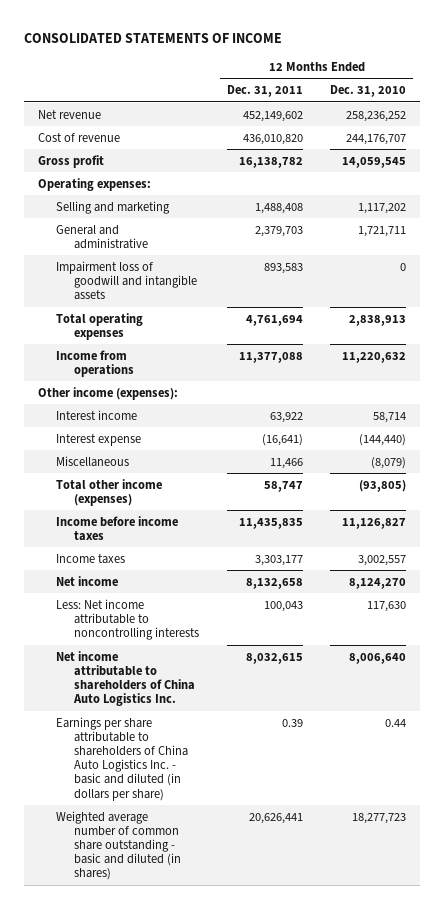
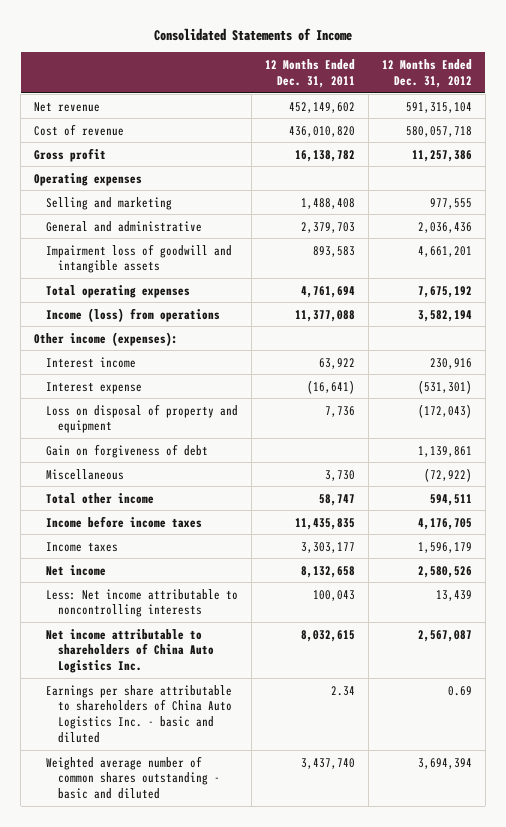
- CONSOLIDATED STATEMENTS OF INCOME
+ Consolidated Statements of Income
- | 12 Months Ended Dec. 31, 2011 | 12 Months Ended Dec. 31, 2010
+ | 12 Months Ended Dec. 31, 2011 | 12 Months Ended Dec. 31, 2012
- Operating expenses:
+ Operating expenses
- Income from operations | 11,377,088 | 11,220,632
+ Income (loss) from operations | 11,377,088 | 3,582,194
- Miscellaneous | 11,466 | (8,079)
- Total other income (expenses) | 58,747 | (93,805)
+ Loss on disposal of property and equipment | 7,736 | (172,043)
+ Gain on forgiveness of debt | | 1,139,861
+ Miscellaneous | 3,730 | (72,922)
+ Total other income | 58,747 | 594,511
- Earnings per share attributable to shareholders of China Auto Logistics Inc. - basic and diluted (in dollars per share) | 0.39 | 0.44
- Weighted average number of common share outstanding - basic and diluted (in shares) | 20,626,441 | 18,277,723
+ Earnings per share attributable to shareholders of China Auto Logistics Inc. - basic and diluted | 2.34 | 0.69
+ Weighted average number of common shares outstanding - basic and diluted | 3,437,740 | 3,694,394

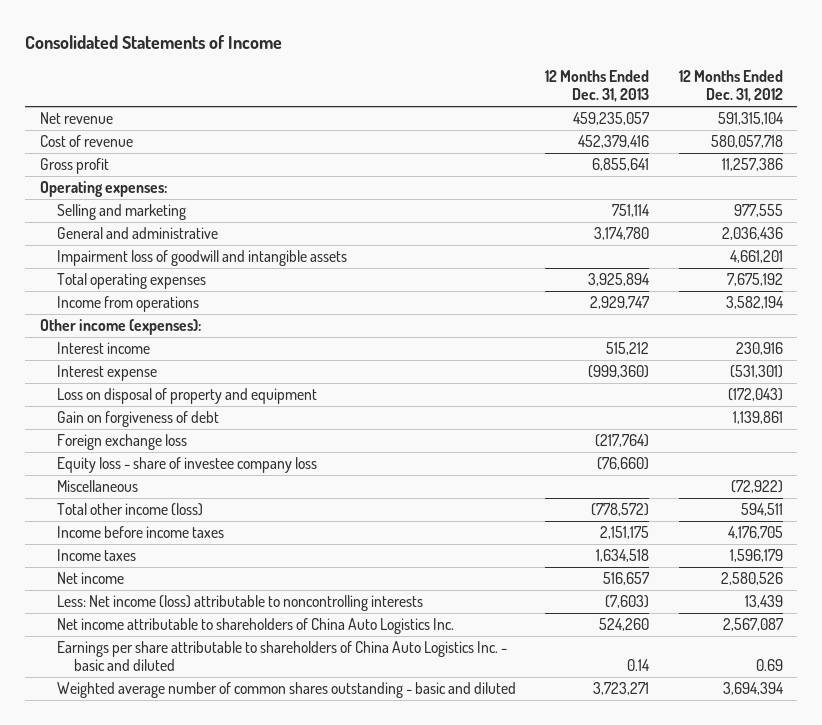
- | 12 Months Ended Dec. 31, 2011 | 12 Months Ended Dec. 31, 2012
+ | 12 Months Ended Dec. 31, 2013 | 12 Months Ended Dec. 31, 2012
- Operating expenses
+ Operating expenses:
- Income (loss) from operations | 11,377,088 | 3,582,194
+ Income from operations | 2,929,747 | 3,582,194
+ Foreign exchange loss | (217,764) |
+ Equity loss - share of investee company loss | (76,660) |
- Total other income | 58,747 | 594,511
+ Total other income (loss) | (778,572) | 594,511
- Less: Net income attributable to noncontrolling interests | 100,043 | 13,439
+ Less: Net income (loss) attributable to noncontrolling interests | (7,603) | 13,439

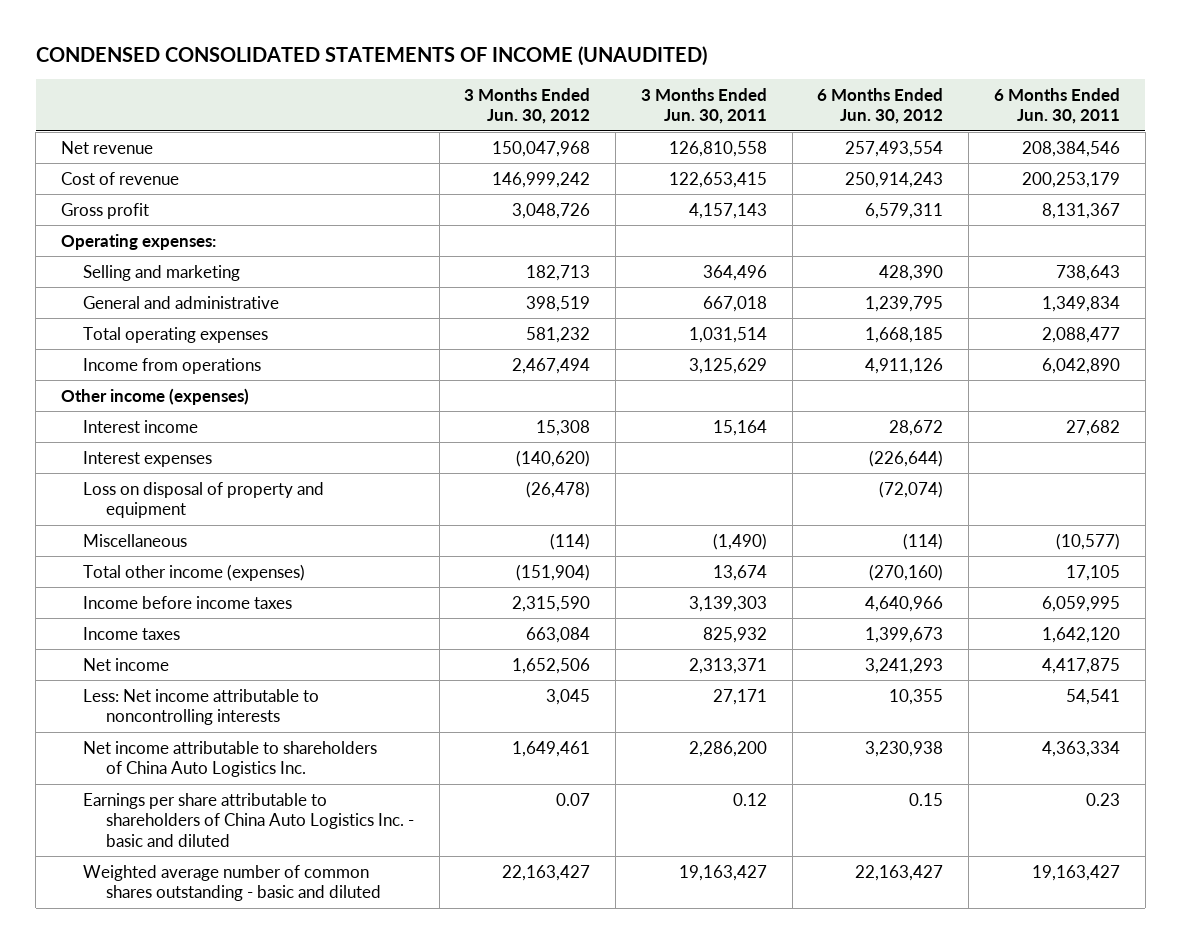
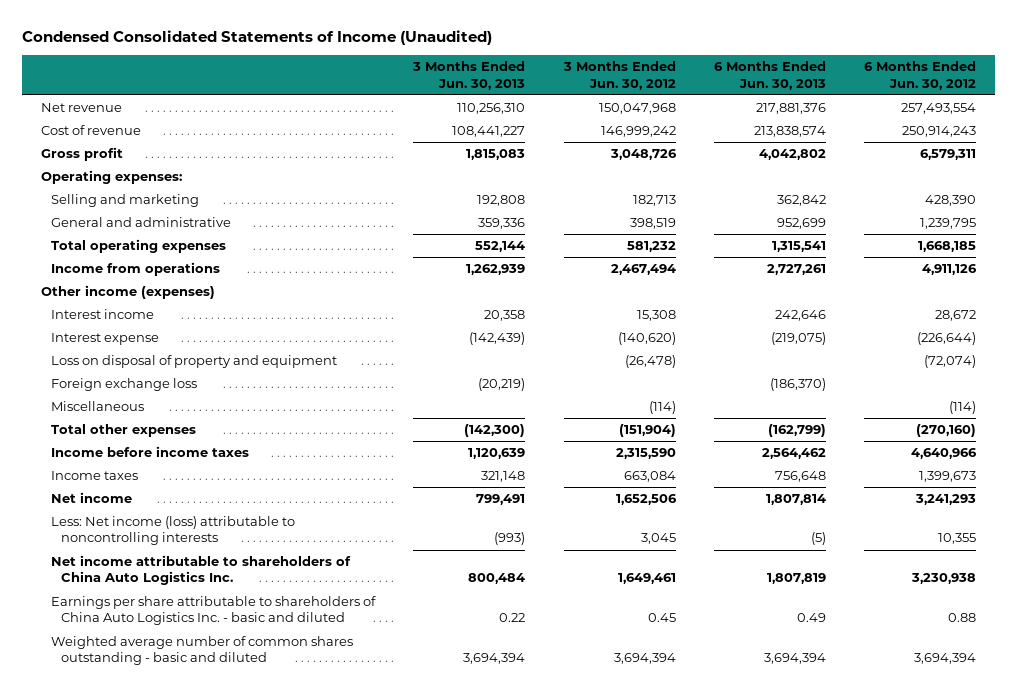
- CONDENSED CONSOLIDATED STATEMENTS OF INCOME (UNAUDITED)
+ Condensed Consolidated Statements of Income (Unaudited)
- | 3 Months Ended Jun. 30, 2012 | 3 Months Ended Jun. 30, 2011 | 6 Months Ended Jun. 30, 2012 | 6 Months Ended Jun. 30, 2011
+ | 3 Months Ended Jun. 30, 2013 | 3 Months Ended Jun. 30, 2012 | 6 Months Ended Jun. 30, 2013 | 6 Months Ended Jun. 30, 2012
- Interest expenses | (140,620) | | (226,644) |
+ Interest expense | (142,439) | (140,620) | (219,075) | (226,644)
+ Foreign exchange loss | (20,219) | | (186,370) |
- Total other income (expenses) | (151,904) | 13,674 | (270,160) | 17,105
+ Total other expenses | (142,300) | (151,904) | (162,799) | (270,160)
- Less: Net income attributable to noncontrolling interests | 3,045 | 27,171 | 10,355 | 54,541
+ Less: Net income (loss) attributable to noncontrolling interests | (993) | 3,045 | (5) | 10,355
- Earnings per share attributable to shareholders of China Auto Logistics Inc. - basic and diluted | 0.07 | 0.12 | 0.15 | 0.23
- Weighted average number of common shares outstanding - basic and diluted | 22,163,427 | 19,163,427 | 22,163,427 | 19,163,427
+ Earnings per share attributable to shareholders of China Auto Logistics Inc. - basic and diluted | 0.22 | 0.45 | 0.49 | 0.88
+ Weighted average number of common shares outstanding - basic and diluted | 3,694,394 | 3,694,394 | 3,694,394 | 3,694,394

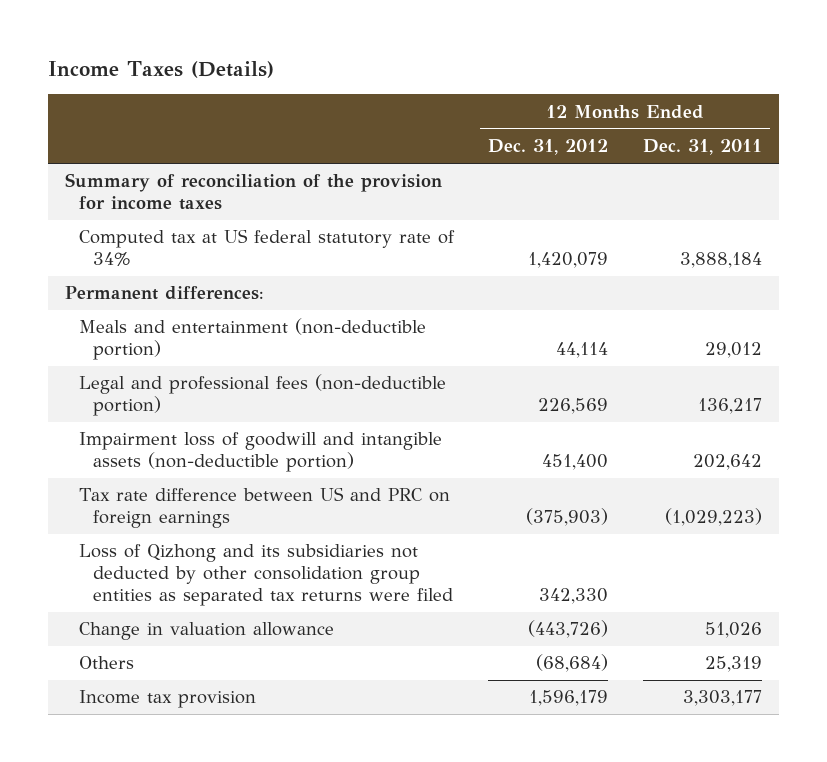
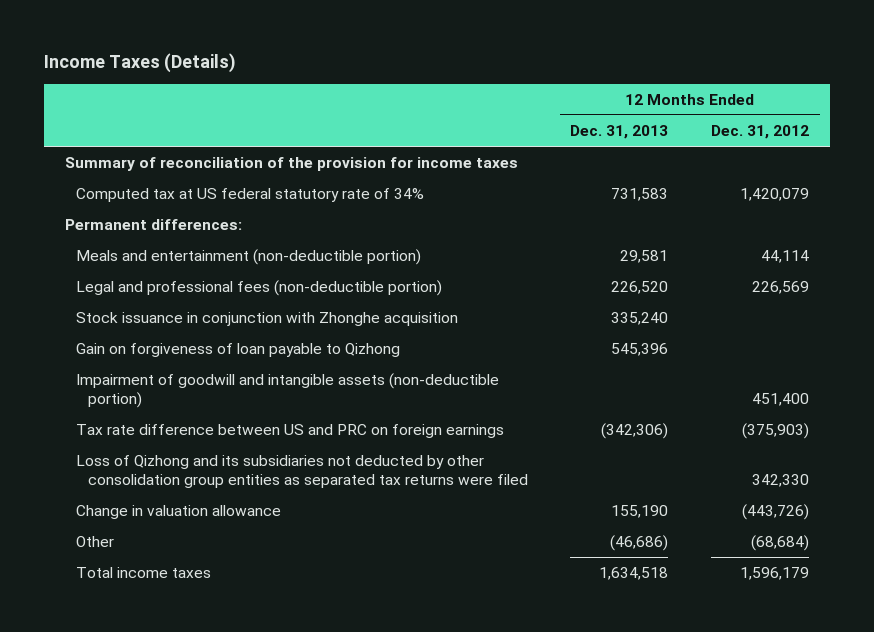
- | 12 Months Ended Dec. 31, 2012 | 12 Months Ended Dec. 31, 2011
+ | 12 Months Ended Dec. 31, 2013 | 12 Months Ended Dec. 31, 2012
- Impairment loss of goodwill and intangible assets (non-deductible portion) | 451,400 | 202,642
+ Stock issuance in conjunction with Zhonghe acquisition | 335,240 |
+ Gain on forgiveness of loan payable to Qizhong | 545,396 |
+ Impairment of goodwill and intangible assets (non-deductible portion) | | 451,400
- Others | (68,684) | 25,319
- Income tax provision | 1,596,179 | 3,303,177
+ Other | (46,686) | (68,684)
+ Total income taxes | 1,634,518 | 1,596,179

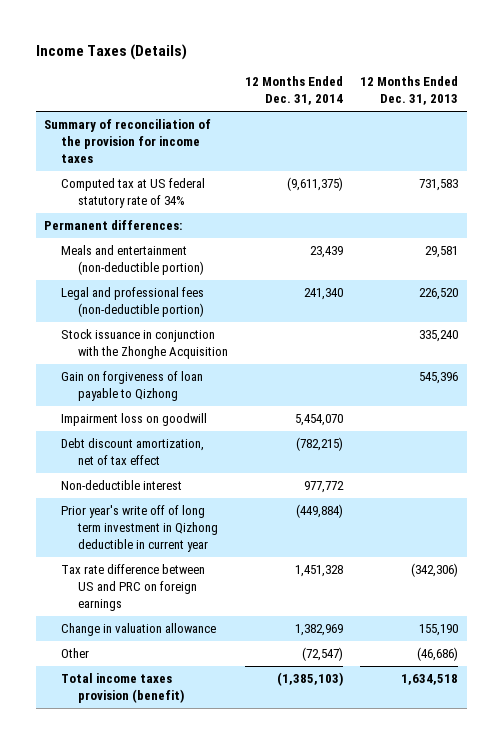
- | 12 Months Ended Dec. 31, 2013 | 12 Months Ended Dec. 31, 2012
+ | 12 Months Ended Dec. 31, 2014 | 12 Months Ended Dec. 31, 2013
- Stock issuance in conjunction with Zhonghe acquisition | 335,240 |
+ Stock issuance in conjunction with the Zhonghe Acquisition | | 335,240
- Impairment of goodwill and intangible assets (non-deductible portion) | | 451,400
+ Impairment loss on goodwill | 5,454,070 |
+ Debt discount amortization, net of tax effect | (782,215) |
+ Non-deductible interest | 977,772 |
+ Prior year's write off of long term investment in Qizhong deductible in current year | (449,884) |
- Loss of Qizhong and its subsidiaries not deducted by other consolidation group entities as separated tax returns were filed | | 342,330
- Total income taxes | 1,634,518 | 1,596,179
+ Total income taxes provision (benefit) | (1,385,103) | 1,634,518

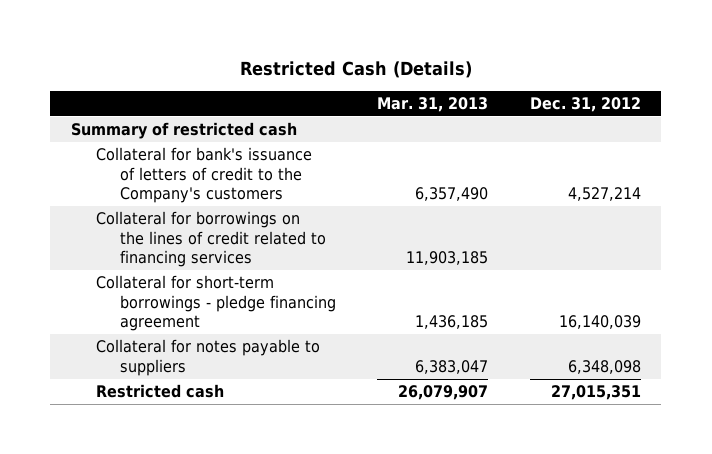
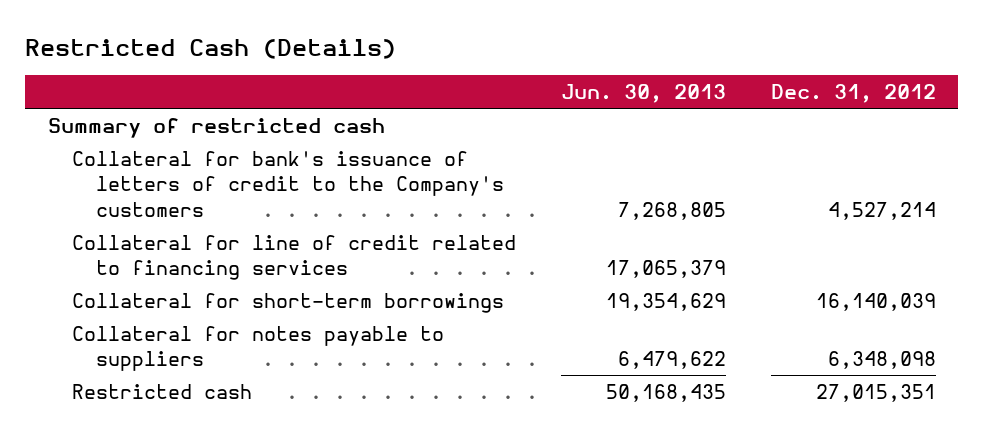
- | Mar. 31, 2013 | Dec. 31, 2012
+ | Jun. 30, 2013 | Dec. 31, 2012
- Collateral for borrowings on the lines of credit related to financing services | 11,903,185 |
- Collateral for short-term borrowings - pledge financing agreement | 1,436,185 | 16,140,039
+ Collateral for line of credit related to financing services | 17,065,379 |
+ Collateral for short-term borrowings | 19,354,629 | 16,140,039

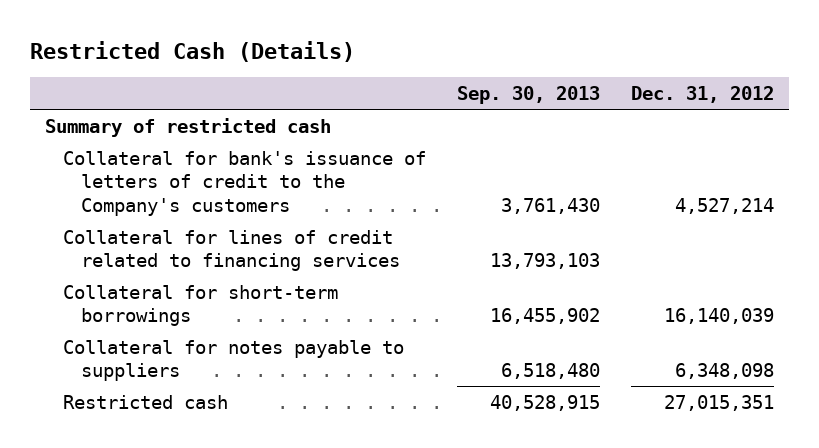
- | Jun. 30, 2013 | Dec. 31, 2012
+ | Sep. 30, 2013 | Dec. 31, 2012
- Collateral for line of credit related to financing services | 17,065,379 |
+ Collateral for lines of credit related to financing services | 13,793,103 |

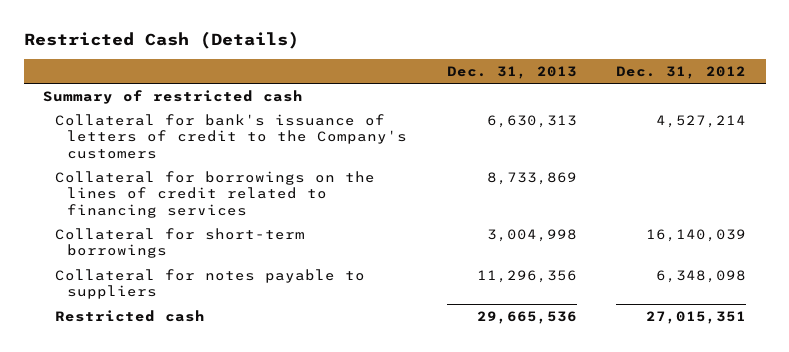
- | Sep. 30, 2013 | Dec. 31, 2012
+ | Dec. 31, 2013 | Dec. 31, 2012
- Collateral for lines of credit related to financing services | 13,793,103 |
+ Collateral for borrowings on the lines of credit related to financing services | 8,733,869 |

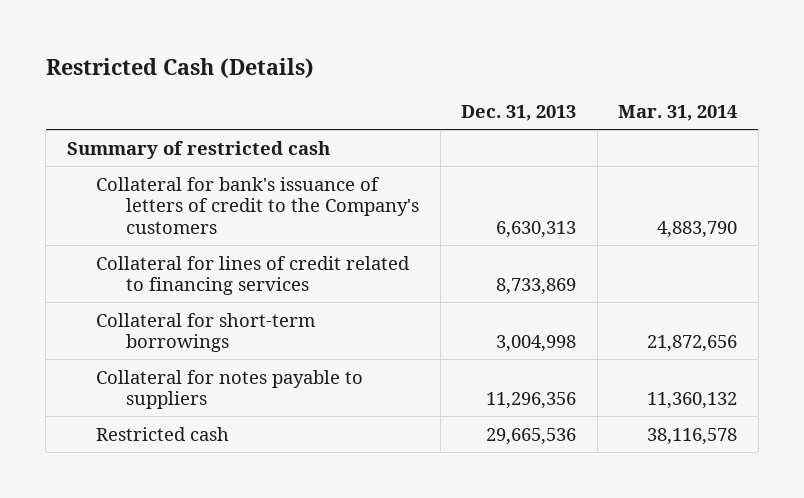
- | Dec. 31, 2013 | Dec. 31, 2012
+ | Dec. 31, 2013 | Mar. 31, 2014
- Collateral for borrowings on the lines of credit related to financing services | 8,733,869 |
+ Collateral for lines of credit related to financing services | 8,733,869 |

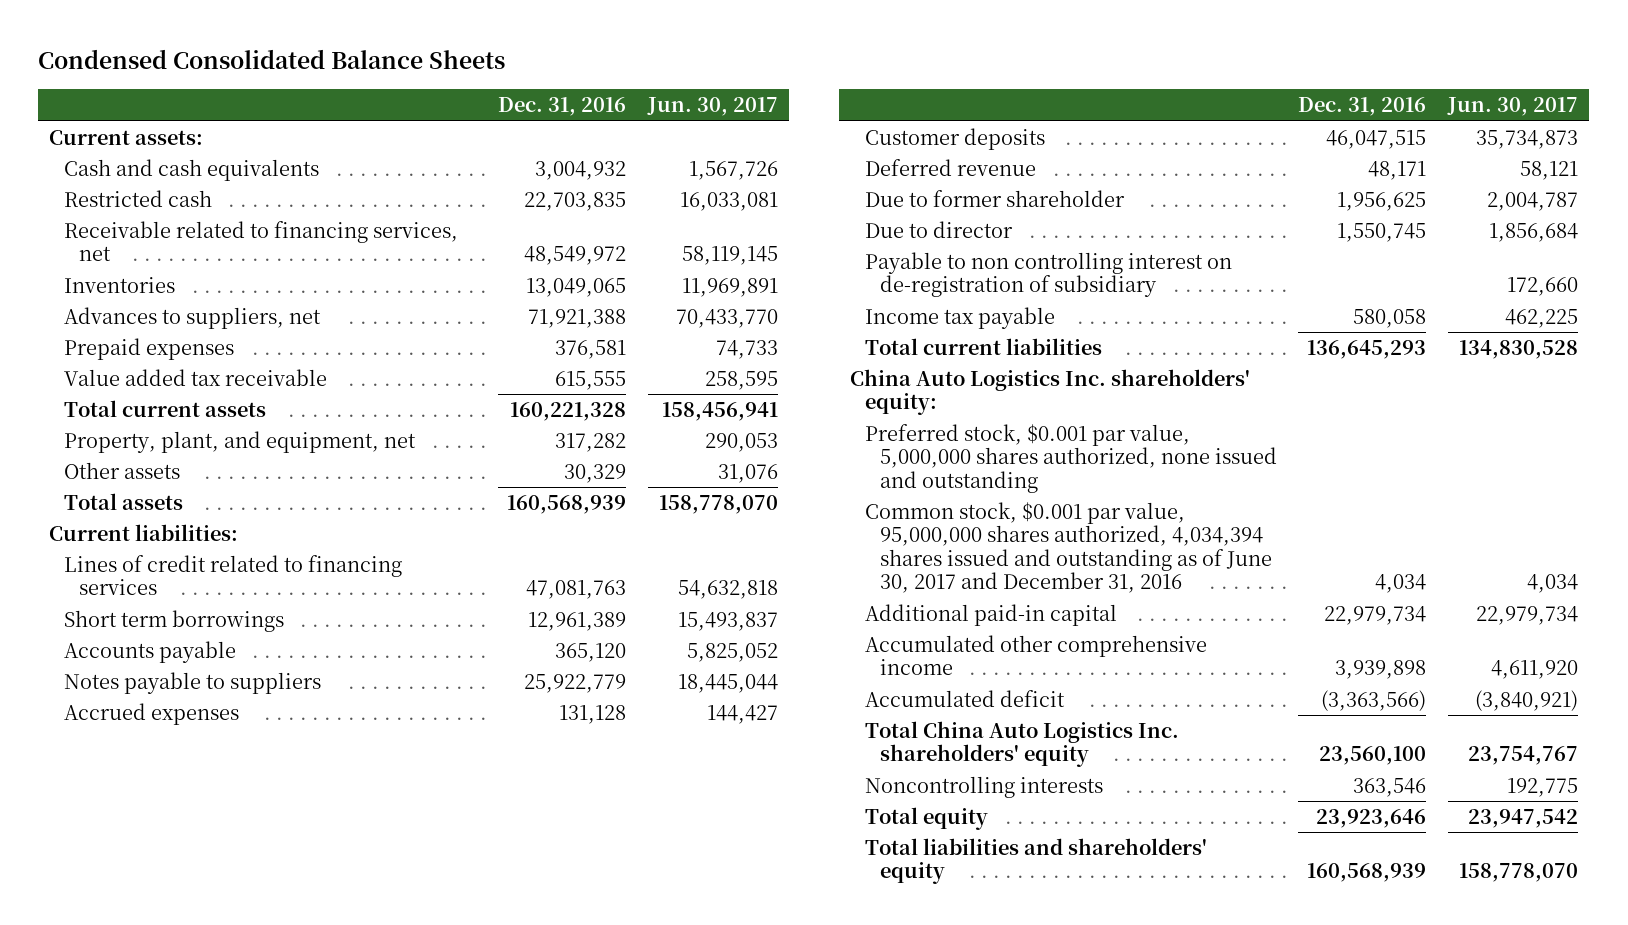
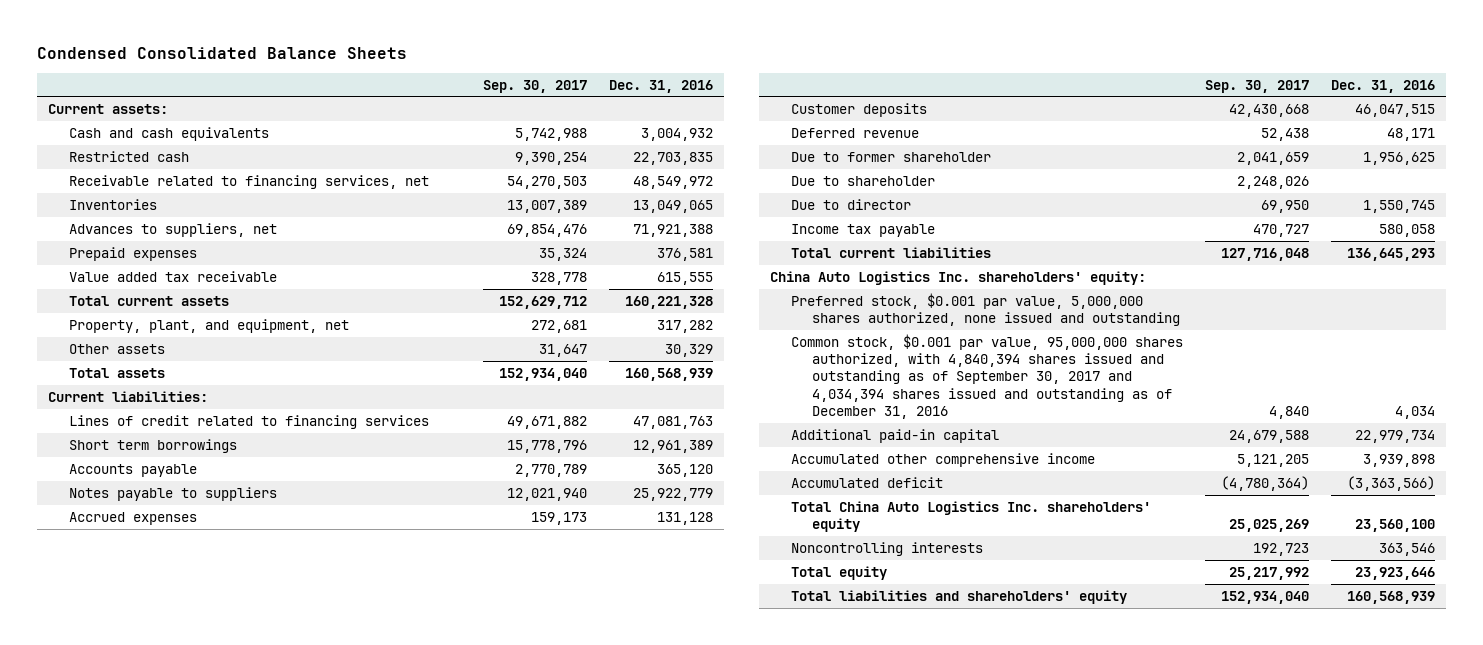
- | Dec. 31, 2016 | Jun. 30, 2017
+ | Sep. 30, 2017 | Dec. 31, 2016
+ Due to shareholder | 2,248,026 |
- Payable to non controlling interest on de-registration of subsidiary | | 172,660
- Common stock, $0.001 par value, 95,000,000 shares authorized, 4,034,394 shares issued and outstanding as of June 30, 2017 and December 31, 2016 | 4,034 | 4,034
+ Common stock, $0.001 par value, 95,000,000 shares authorized, with 4,840,394 shares issued and outstanding as of September 30, 2017 and 4,034,394 shares issued and outstanding as of December 31, 2016 | 4,840 | 4,034

